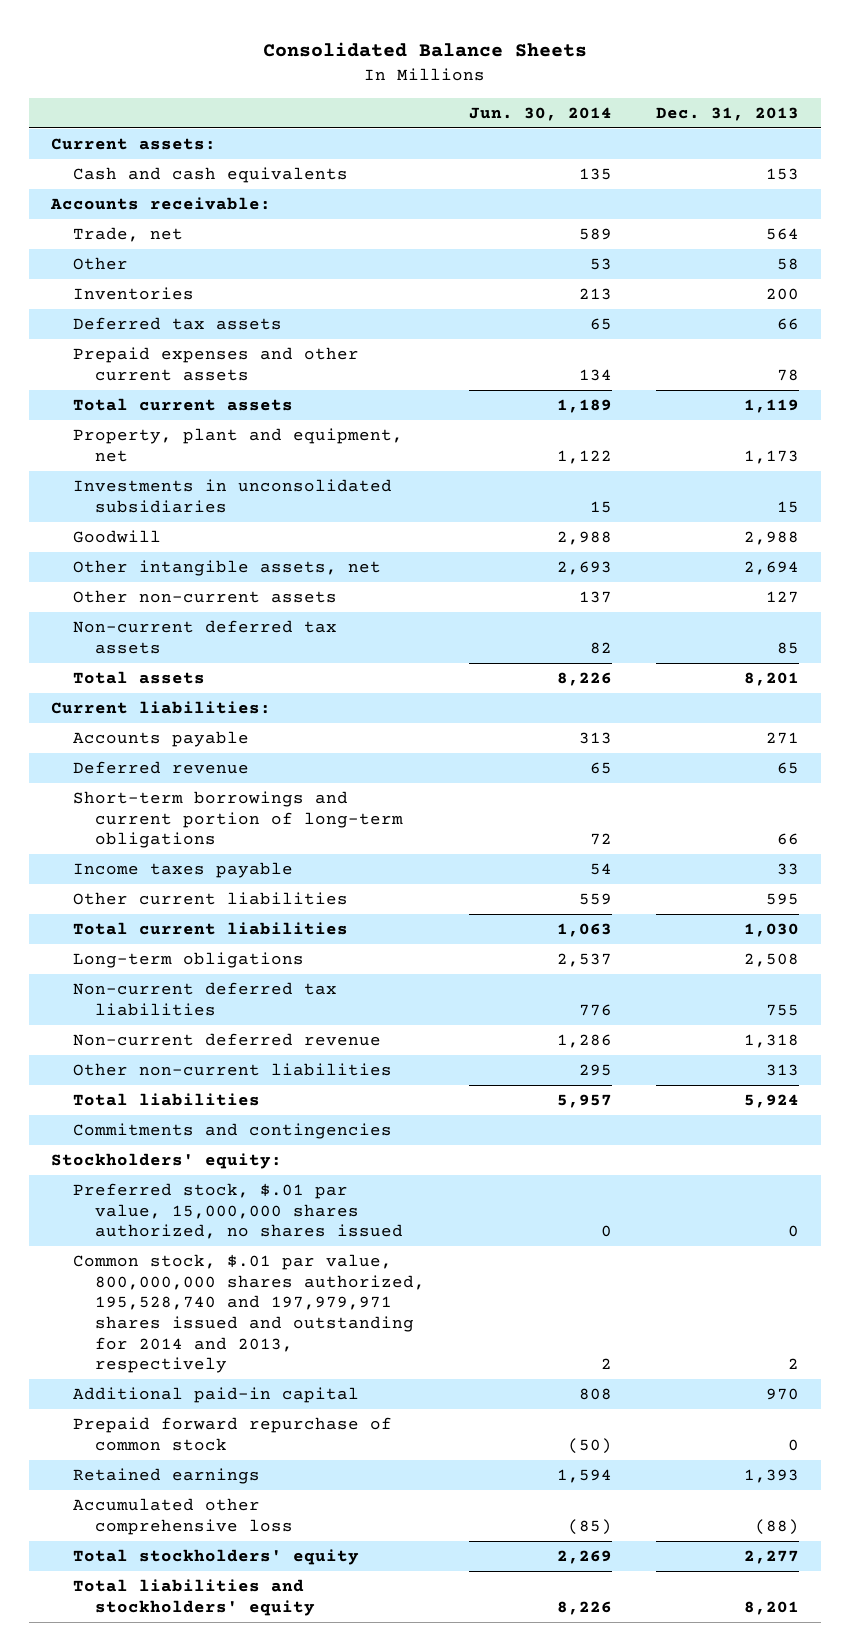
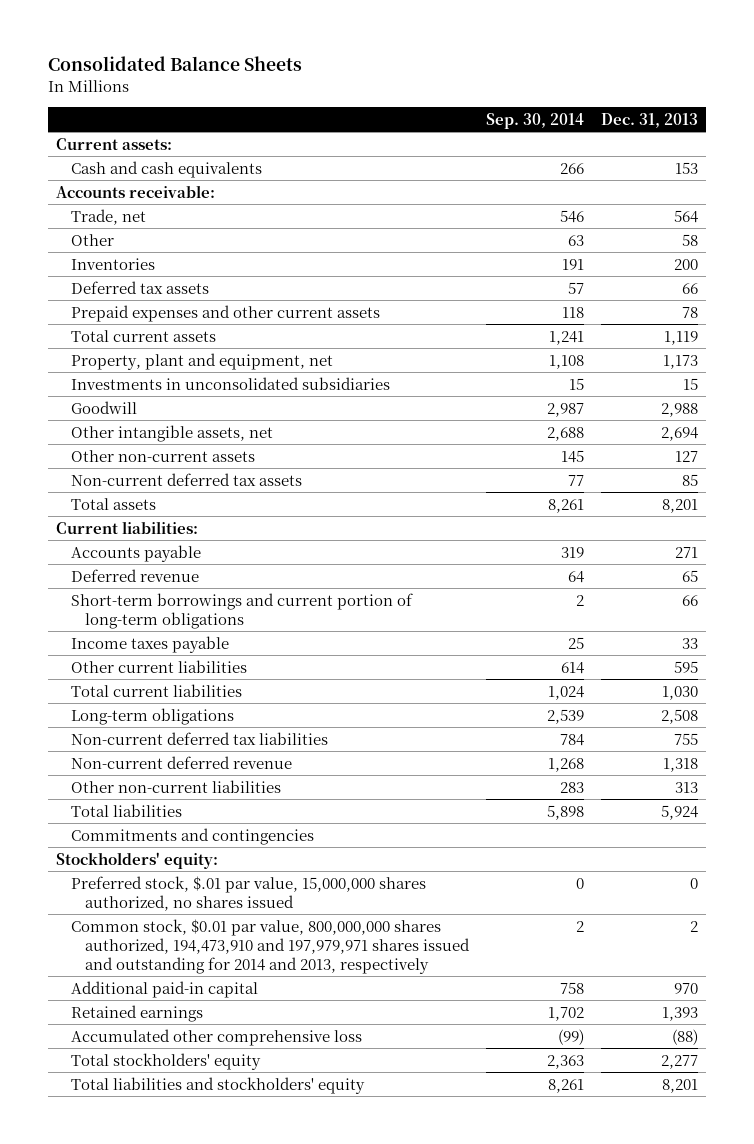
- | Jun. 30, 2014 | Dec. 31, 2013
+ | Sep. 30, 2014 | Dec. 31, 2013
- Common stock, $.01 par value, 800,000,000 shares authorized, 195,528,740 and 197,979,971 shares issued and outstanding for 2014 and 2013, respectively | 2 | 2
+ Common stock, $0.01 par value, 800,000,000 shares authorized, 194,473,910 and 197,979,971 shares issued and outstanding for 2014 and 2013, respectively | 2 | 2
- Prepaid forward repurchase of common stock | (50) | 0

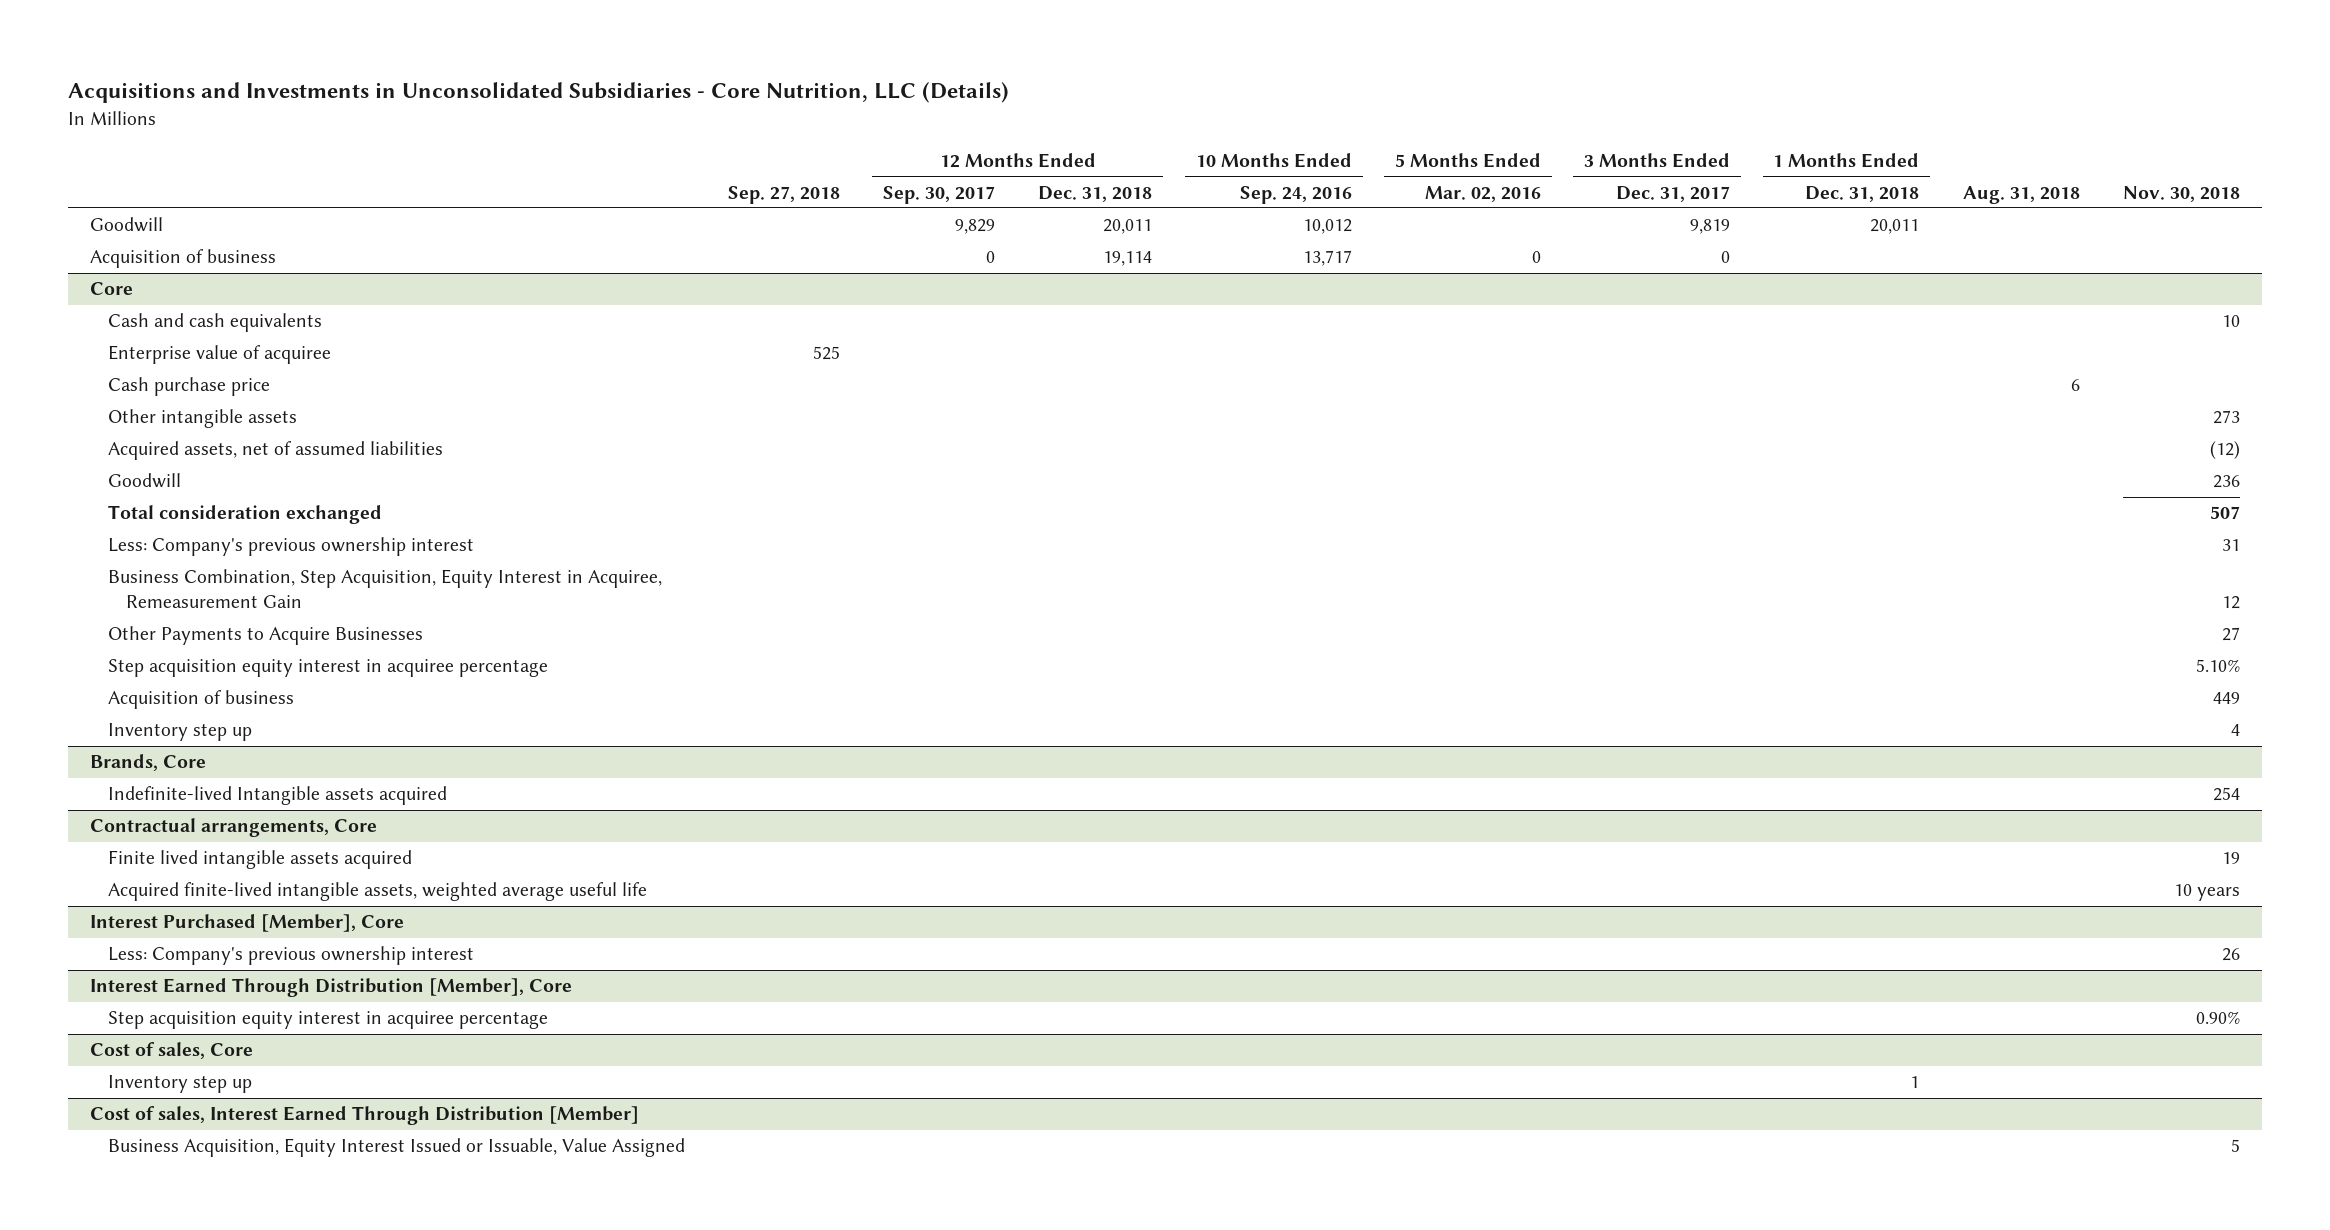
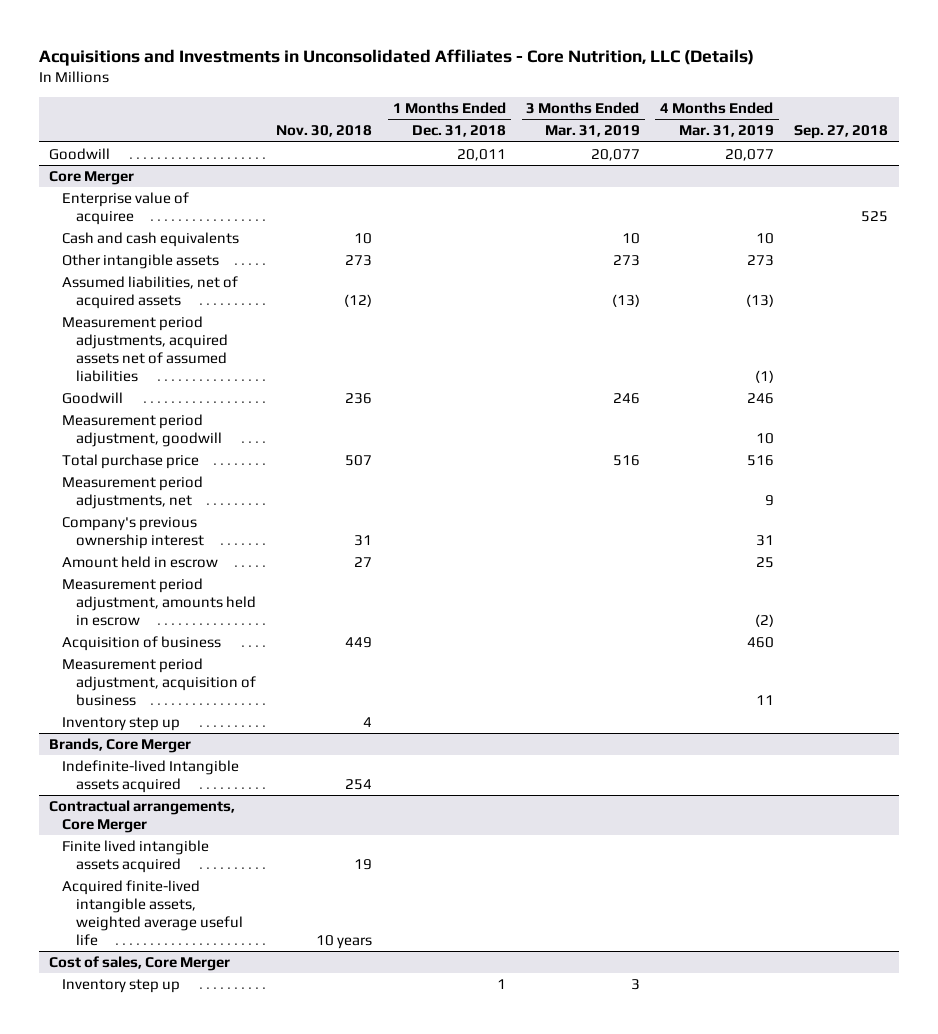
- Acquisitions and Investments in Unconsolidated Subsidiaries - Core Nutrition, LLC (Details)
+ Acquisitions and Investments in Unconsolidated Affiliates - Core Nutrition, LLC (Details)
- | Sep. 27, 2018 | 12 Months Ended Sep. 30, 2017 | 12 Months Ended Dec. 31, 2018 | 10 Months Ended Sep. 24, 2016 | 5 Months Ended Mar. 02, 2016 | 3 Months Ended Dec. 31, 2017 | 1 Months Ended Dec. 31, 2018 | Aug. 31, 2018 | Nov. 30, 2018
+ | Nov. 30, 2018 | 1 Months Ended Dec. 31, 2018 | 3 Months Ended Mar. 31, 2019 | 4 Months Ended Mar. 31, 2019 | Sep. 27, 2018
- Acquisition of business | | 0 | 19,114 | 13,717 | 0 | 0 | | |
- Core
- Cash and cash equivalents | | | | | | | | | 10
+ Core Merger
- Cash purchase price | | | | | | | | 6 |
+ Cash and cash equivalents | 10 | | 10 | 10 |
- Acquired assets, net of assumed liabilities | | | | | | | | | (12)
+ Assumed liabilities, net of acquired assets | (12) | | (13) | (13) |
+ Measurement period adjustments, acquired assets net of assumed liabilities | | | | (1) |
- Total consideration exchanged | | | | | | | | | 507
- Less: Company's previous ownership interest | | | | | | | | | 31
- Business Combination, Step Acquisition, Equity Interest in Acquiree, Remeasurement Gain | | | | | | | | | 12
- Other Payments to Acquire Businesses | | | | | | | | | 27
- Step acquisition equity interest in acquiree percentage | | | | | | | | | 5.10%
+ Measurement period adjustment, goodwill | | | | 10 |
+ Total purchase price | 507 | | 516 | 516 |
+ Measurement period adjustments, net | | | | 9 |
+ Company's previous ownership interest | 31 | | | 31 |
+ Amount held in escrow | 27 | | | 25 |
+ Measurement period adjustment, amounts held in escrow | | | | (2) |
+ Measurement period adjustment, acquisition of business | | | | 11 |
- Brands, Core
+ Brands, Core Merger
- Contractual arrangements, Core
+ Contractual arrangements, Core Merger
- Interest Purchased [Member], Core
- Less: Company's previous ownership interest | | | | | | | | | 26
- Interest Earned Through Distribution [Member], Core
- Step acquisition equity interest in acquiree percentage | | | | | | | | | 0.90%
- Cost of sales, Core
+ Cost of sales, Core Merger
- Cost of sales, Interest Earned Through Distribution [Member]
- Business Acquisition, Equity Interest Issued or Issuable, Value Assigned | | | | | | | | | 5

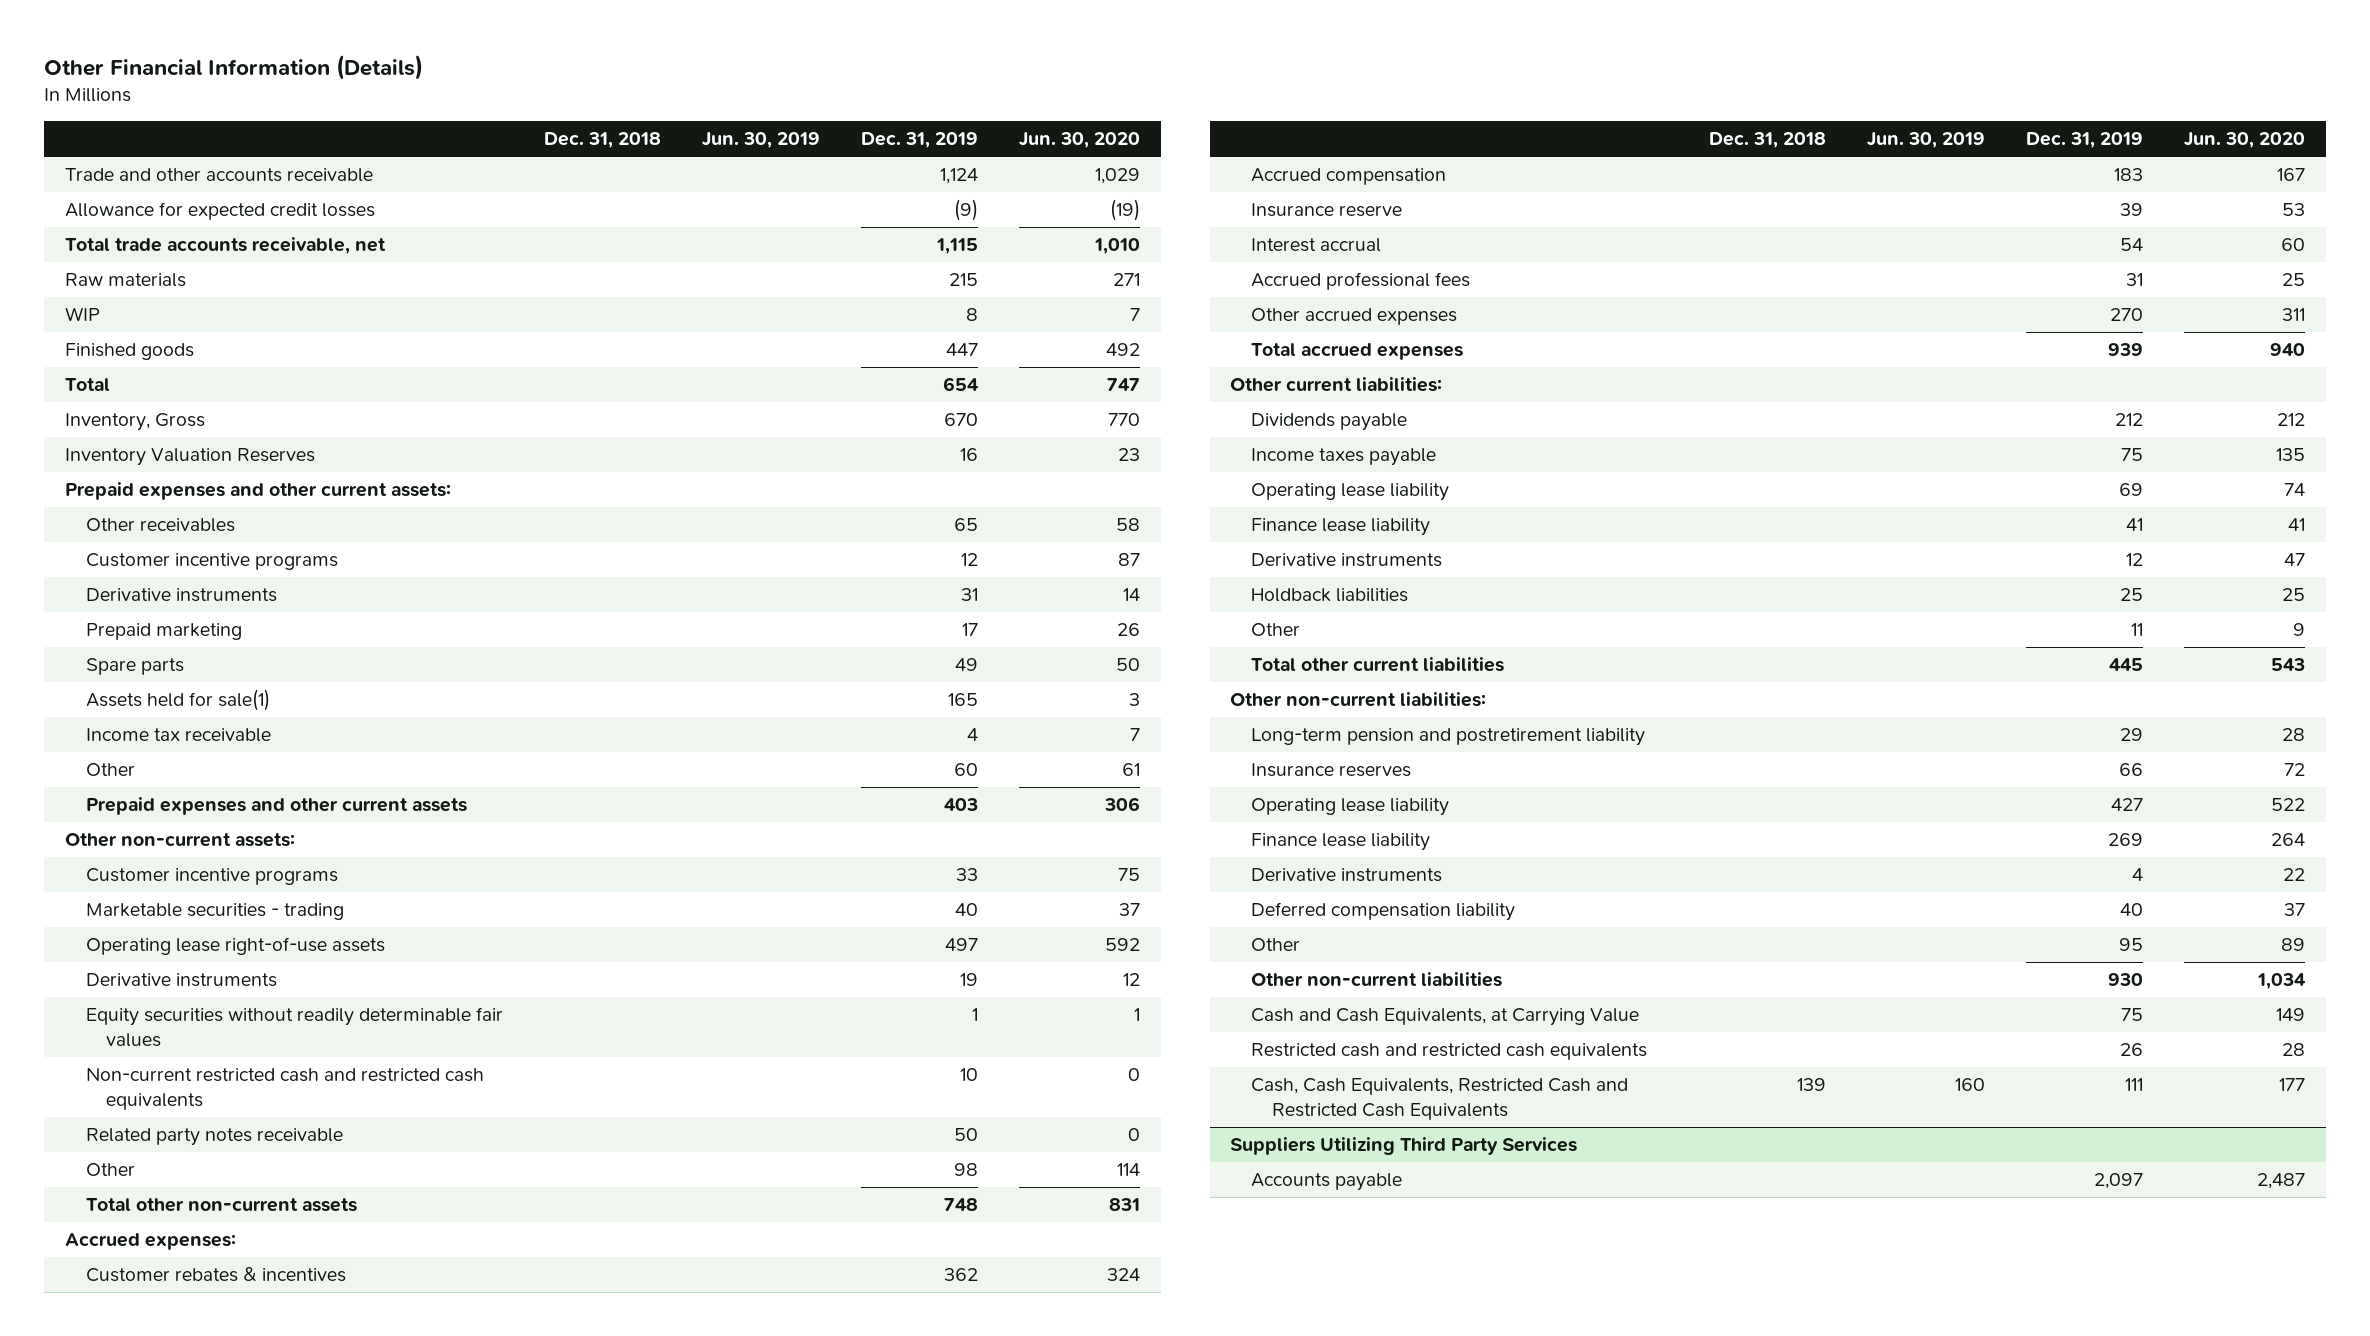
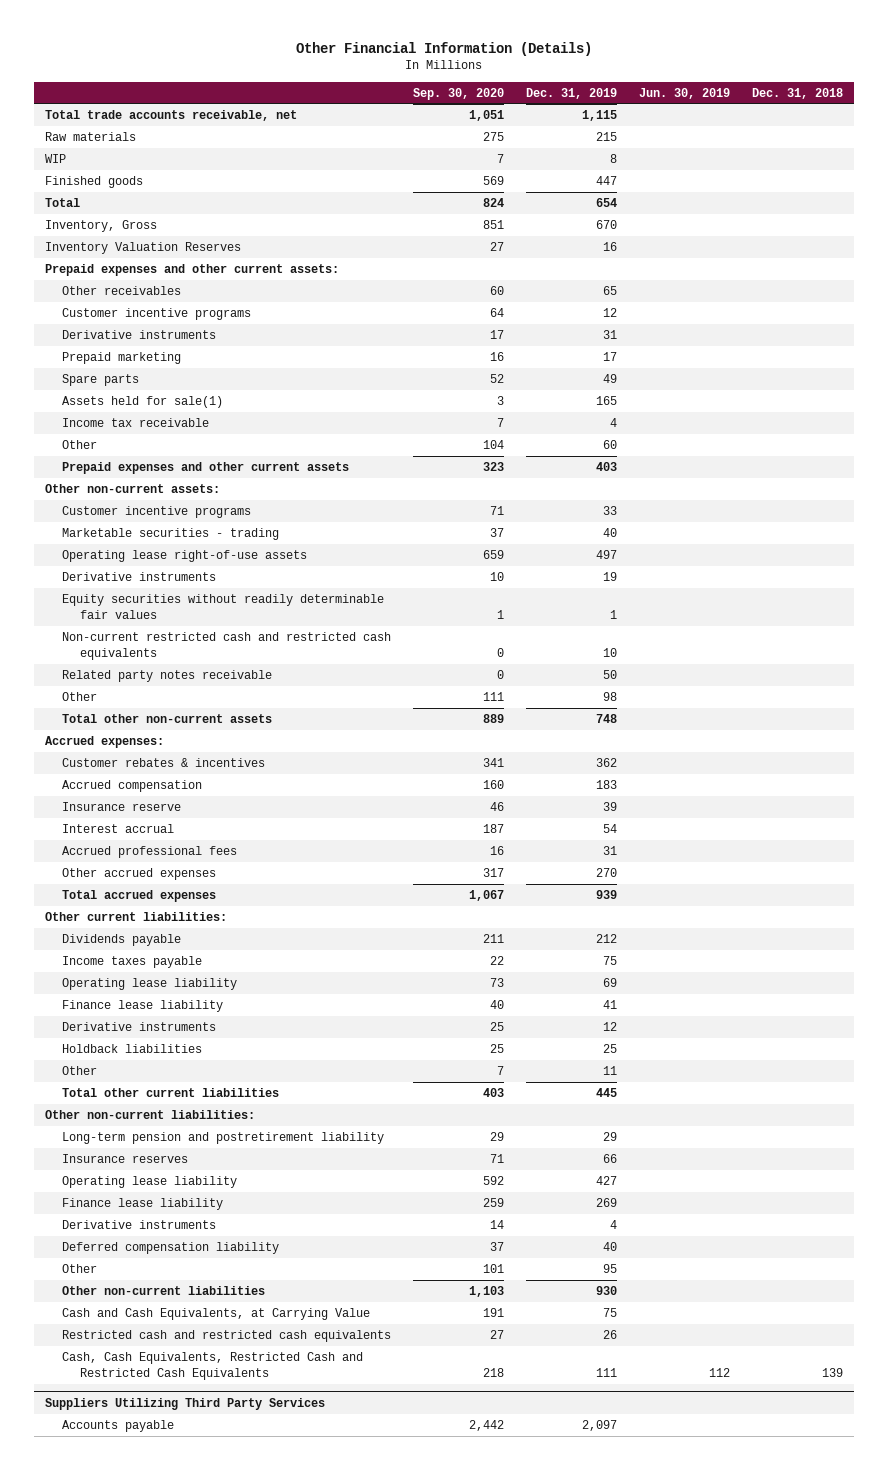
- | Dec. 31, 2018 | Jun. 30, 2019 | Dec. 31, 2019 | Jun. 30, 2020
+ | Sep. 30, 2020 | Dec. 31, 2019 | Jun. 30, 2019 | Dec. 31, 2018
- Trade and other accounts receivable | | | 1,124 | 1,029
- Allowance for expected credit losses | | | (9) | (19)
- Cash, Cash Equivalents, Restricted Cash and Restricted Cash Equivalents | 139 | 160 | 111 | 177
+ Cash, Cash Equivalents, Restricted Cash and Restricted Cash Equivalents | 218 | 111 | 112 | 139

